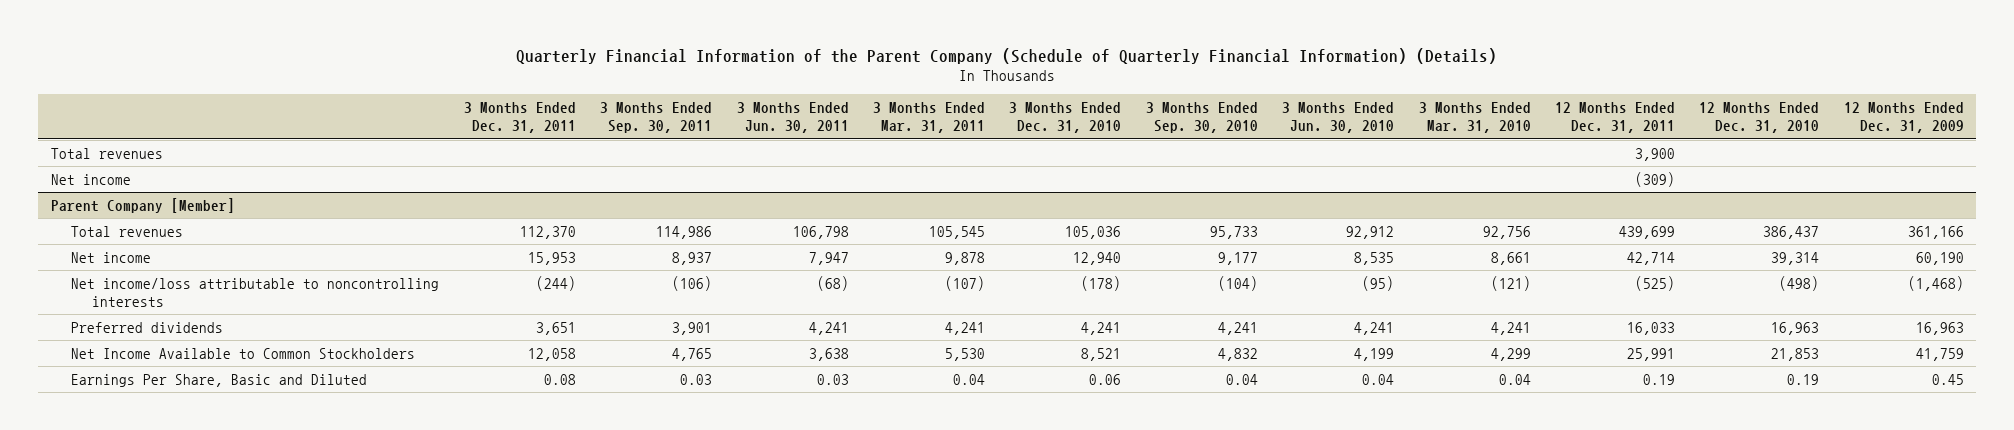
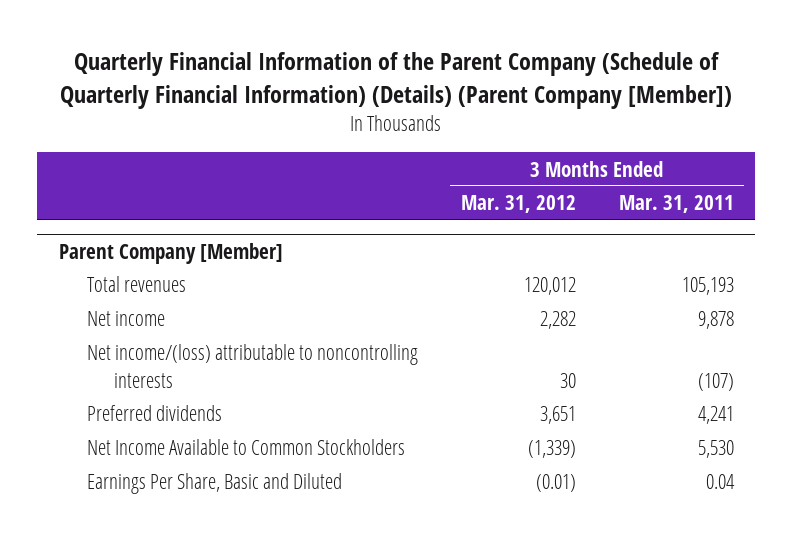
- Quarterly Financial Information of the Parent Company (Schedule of Quarterly Financial Information) (Details)
+ Quarterly Financial Information of the Parent Company (Schedule of Quarterly Financial Information) (Details) (Parent Company [Member])
- | 3 Months Ended Dec. 31, 2011 | 3 Months Ended Sep. 30, 2011 | 3 Months Ended Jun. 30, 2011 | 3 Months Ended Mar. 31, 2011 | 3 Months Ended Dec. 31, 2010 | 3 Months Ended Sep. 30, 2010 | 3 Months Ended Jun. 30, 2010 | 3 Months Ended Mar. 31, 2010 | 12 Months Ended Dec. 31, 2011 | 12 Months Ended Dec. 31, 2010 | 12 Months Ended Dec. 31, 2009
+ | 3 Months Ended Mar. 31, 2012 | 3 Months Ended Mar. 31, 2011
- Total revenues | | | | | | | | | 3,900 | |
- Net income | | | | | | | | | (309) | |
@ Parent Company [Member]
- Total revenues | 112,370 | 114,986 | 106,798 | 105,545 | 105,036 | 95,733 | 92,912 | 92,756 | 439,699 | 386,437 | 361,166
+ Total revenues | 120,012 | 105,193
- Net income/loss attributable to noncontrolling interests | (244) | (106) | (68) | (107) | (178) | (104) | (95) | (121) | (525) | (498) | (1,468)
+ Net income/(loss) attributable to noncontrolling interests | 30 | (107)

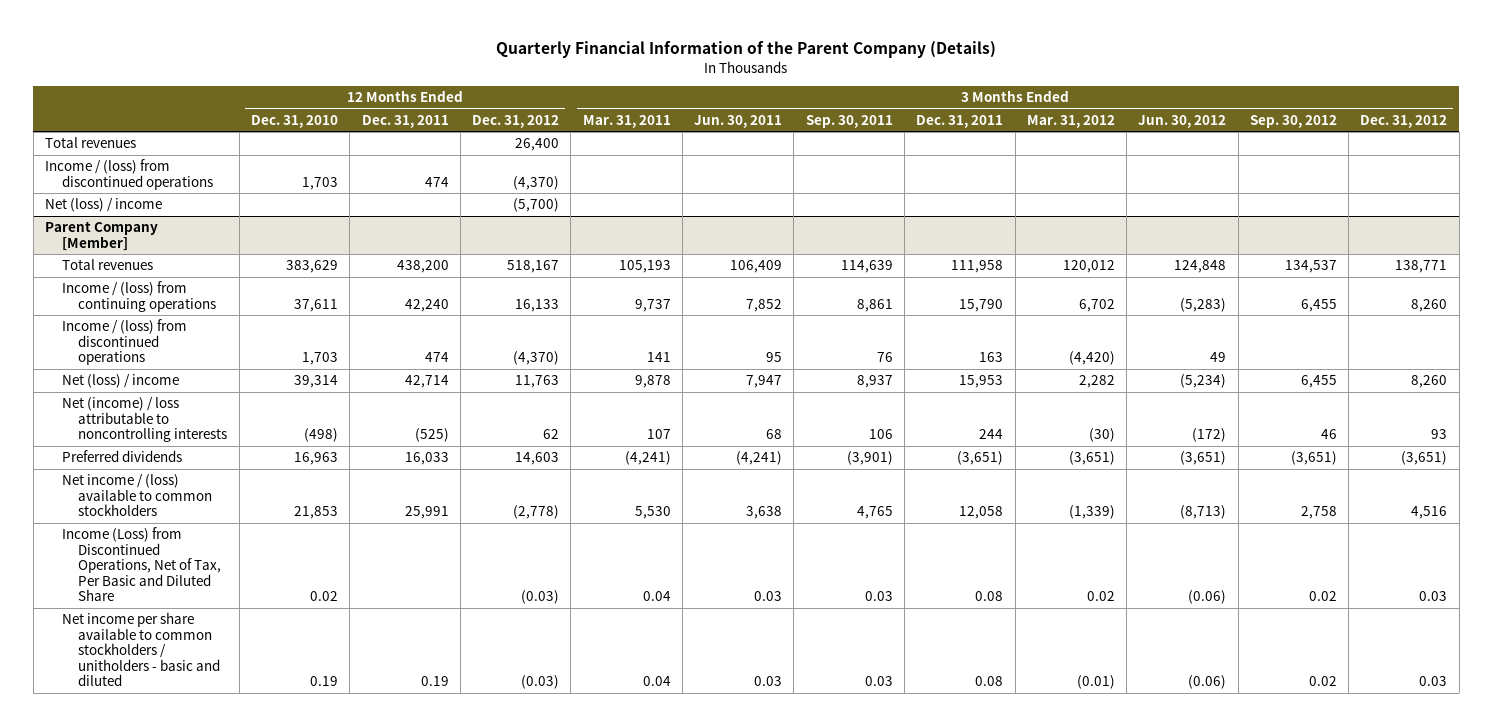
- Quarterly Financial Information of the Parent Company (Schedule of Quarterly Financial Information) (Details) (Parent Company [Member])
+ Quarterly Financial Information of the Parent Company (Details)
- | 3 Months Ended Mar. 31, 2012 | 3 Months Ended Mar. 31, 2011
+ | 12 Months Ended Dec. 31, 2010 | 12 Months Ended Dec. 31, 2011 | 12 Months Ended Dec. 31, 2012 | 3 Months Ended Mar. 31, 2011 | 3 Months Ended Jun. 30, 2011 | 3 Months Ended Sep. 30, 2011 | 3 Months Ended Dec. 31, 2011 | 3 Months Ended Mar. 31, 2012 | 3 Months Ended Jun. 30, 2012 | 3 Months Ended Sep. 30, 2012 | 3 Months Ended Dec. 31, 2012
+ Total revenues | | | 26,400 | | | | | | | |
+ Income / (loss) from discontinued operations | 1,703 | 474 | (4,370) | | | | | | | |
+ Net (loss) / income | | | (5,700) | | | | | | | |
@ Parent Company [Member]
- Net income | 2,282 | 9,878
- Net income/(loss) attributable to noncontrolling interests | 30 | (107)
- Preferred dividends | 3,651 | 4,241
- Net Income Available to Common Stockholders | (1,339) | 5,530
- Earnings Per Share, Basic and Diluted | (0.01) | 0.04
+ Income / (loss) from continuing operations | 37,611 | 42,240 | 16,133 | 9,737 | 7,852 | 8,861 | 15,790 | 6,702 | (5,283) | 6,455 | 8,260
+ Income / (loss) from discontinued operations | 1,703 | 474 | (4,370) | 141 | 95 | 76 | 163 | (4,420) | 49 | |
+ Net (loss) / income | 39,314 | 42,714 | 11,763 | 9,878 | 7,947 | 8,937 | 15,953 | 2,282 | (5,234) | 6,455 | 8,260
+ Net (income) / loss attributable to noncontrolling interests | (498) | (525) | 62 | 107 | 68 | 106 | 244 | (30) | (172) | 46 | 93
+ Preferred dividends | 16,963 | 16,033 | 14,603 | (4,241) | (4,241) | (3,901) | (3,651) | (3,651) | (3,651) | (3,651) | (3,651)
+ Net income / (loss) available to common stockholders | 21,853 | 25,991 | (2,778) | 5,530 | 3,638 | 4,765 | 12,058 | (1,339) | (8,713) | 2,758 | 4,516
+ Income (Loss) from Discontinued Operations, Net of Tax, Per Basic and Diluted Share | 0.02 | | (0.03) | 0.04 | 0.03 | 0.03 | 0.08 | 0.02 | (0.06) | 0.02 | 0.03
+ Net income per share available to common stockholders / unitholders - basic and diluted | 0.19 | 0.19 | (0.03) | 0.04 | 0.03 | 0.03 | 0.08 | (0.01) | (0.06) | 0.02 | 0.03

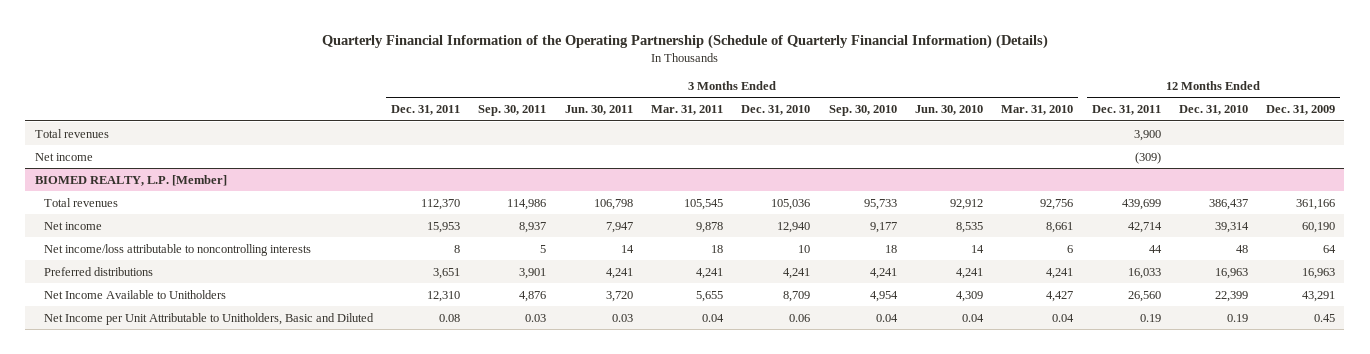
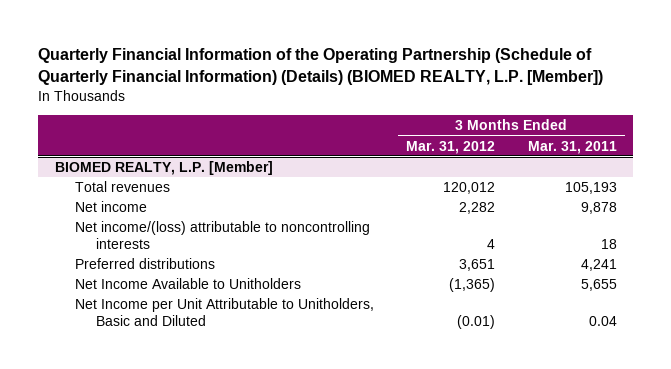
- Quarterly Financial Information of the Operating Partnership (Schedule of Quarterly Financial Information) (Details)
+ Quarterly Financial Information of the Operating Partnership (Schedule of Quarterly Financial Information) (Details) (BIOMED REALTY, L.P. [Member])
- | 3 Months Ended Dec. 31, 2011 | 3 Months Ended Sep. 30, 2011 | 3 Months Ended Jun. 30, 2011 | 3 Months Ended Mar. 31, 2011 | 3 Months Ended Dec. 31, 2010 | 3 Months Ended Sep. 30, 2010 | 3 Months Ended Jun. 30, 2010 | 3 Months Ended Mar. 31, 2010 | 12 Months Ended Dec. 31, 2011 | 12 Months Ended Dec. 31, 2010 | 12 Months Ended Dec. 31, 2009
+ | 3 Months Ended Mar. 31, 2012 | 3 Months Ended Mar. 31, 2011
- Total revenues | | | | | | | | | 3,900 | |
- Net income | | | | | | | | | (309) | |
@ BIOMED REALTY, L.P. [Member]
- Total revenues | 112,370 | 114,986 | 106,798 | 105,545 | 105,036 | 95,733 | 92,912 | 92,756 | 439,699 | 386,437 | 361,166
+ Total revenues | 120,012 | 105,193
- Net income/loss attributable to noncontrolling interests | 8 | 5 | 14 | 18 | 10 | 18 | 14 | 6 | 44 | 48 | 64
+ Net income/(loss) attributable to noncontrolling interests | 4 | 18

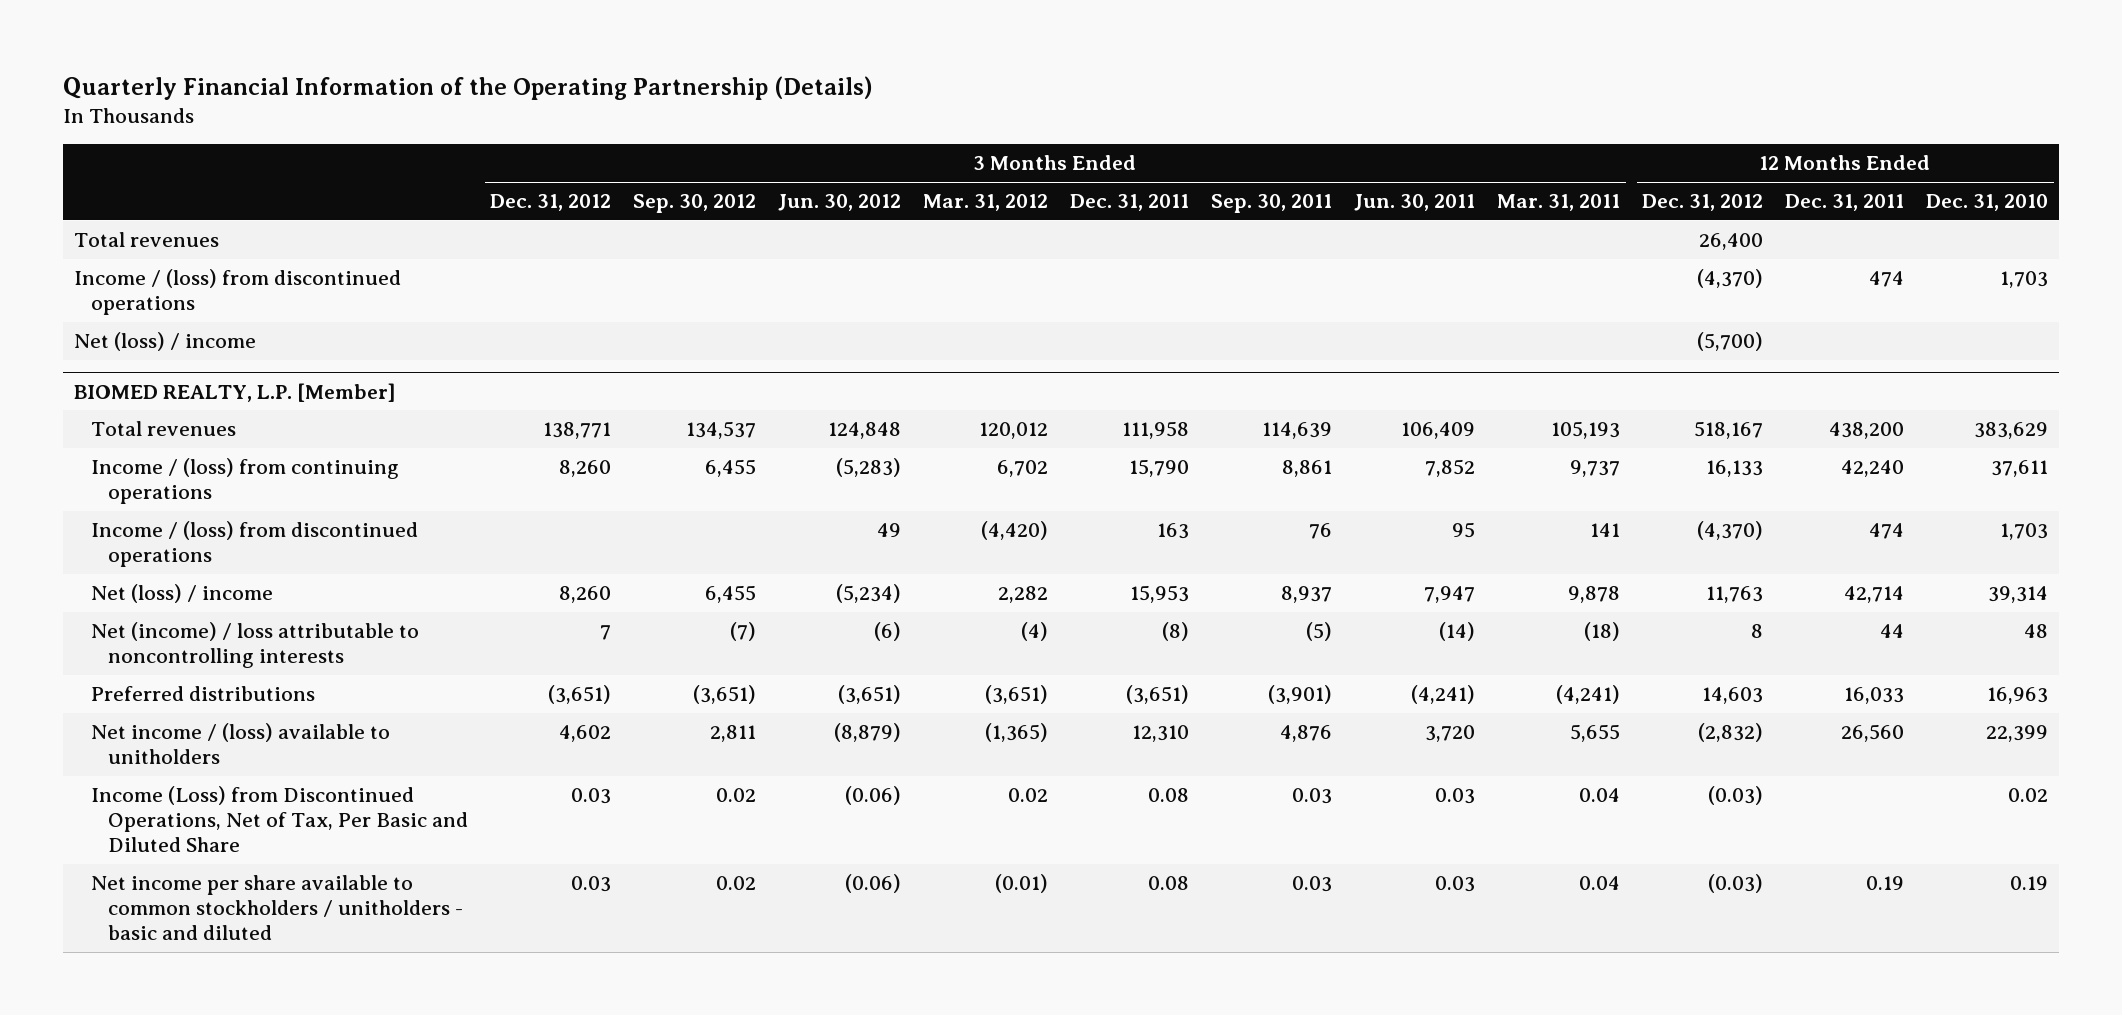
- Quarterly Financial Information of the Operating Partnership (Schedule of Quarterly Financial Information) (Details) (BIOMED REALTY, L.P. [Member])
+ Quarterly Financial Information of the Operating Partnership (Details)
- | 3 Months Ended Mar. 31, 2012 | 3 Months Ended Mar. 31, 2011
+ | 3 Months Ended Dec. 31, 2012 | 3 Months Ended Sep. 30, 2012 | 3 Months Ended Jun. 30, 2012 | 3 Months Ended Mar. 31, 2012 | 3 Months Ended Dec. 31, 2011 | 3 Months Ended Sep. 30, 2011 | 3 Months Ended Jun. 30, 2011 | 3 Months Ended Mar. 31, 2011 | 12 Months Ended Dec. 31, 2012 | 12 Months Ended Dec. 31, 2011 | 12 Months Ended Dec. 31, 2010
+ Total revenues | | | | | | | | | 26,400 | |
+ Income / (loss) from discontinued operations | | | | | | | | | (4,370) | 474 | 1,703
+ Net (loss) / income | | | | | | | | | (5,700) | |
@ BIOMED REALTY, L.P. [Member]
- Net income | 2,282 | 9,878
- Net income/(loss) attributable to noncontrolling interests | 4 | 18
- Preferred distributions | 3,651 | 4,241
- Net Income Available to Unitholders | (1,365) | 5,655
- Net Income per Unit Attributable to Unitholders, Basic and Diluted | (0.01) | 0.04
+ Income / (loss) from continuing operations | 8,260 | 6,455 | (5,283) | 6,702 | 15,790 | 8,861 | 7,852 | 9,737 | 16,133 | 42,240 | 37,611
+ Income / (loss) from discontinued operations | | | 49 | (4,420) | 163 | 76 | 95 | 141 | (4,370) | 474 | 1,703
+ Net (loss) / income | 8,260 | 6,455 | (5,234) | 2,282 | 15,953 | 8,937 | 7,947 | 9,878 | 11,763 | 42,714 | 39,314
+ Net (income) / loss attributable to noncontrolling interests | 7 | (7) | (6) | (4) | (8) | (5) | (14) | (18) | 8 | 44 | 48
+ Preferred distributions | (3,651) | (3,651) | (3,651) | (3,651) | (3,651) | (3,901) | (4,241) | (4,241) | 14,603 | 16,033 | 16,963
+ Net income / (loss) available to unitholders | 4,602 | 2,811 | (8,879) | (1,365) | 12,310 | 4,876 | 3,720 | 5,655 | (2,832) | 26,560 | 22,399
+ Income (Loss) from Discontinued Operations, Net of Tax, Per Basic and Diluted Share | 0.03 | 0.02 | (0.06) | 0.02 | 0.08 | 0.03 | 0.03 | 0.04 | (0.03) | | 0.02
+ Net income per share available to common stockholders / unitholders - basic and diluted | 0.03 | 0.02 | (0.06) | (0.01) | 0.08 | 0.03 | 0.03 | 0.04 | (0.03) | 0.19 | 0.19

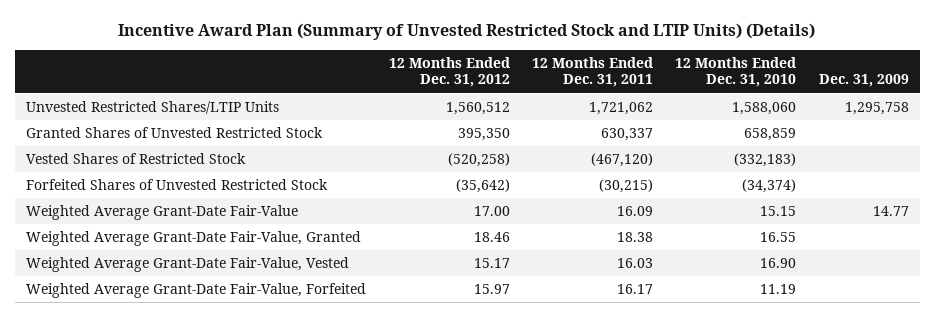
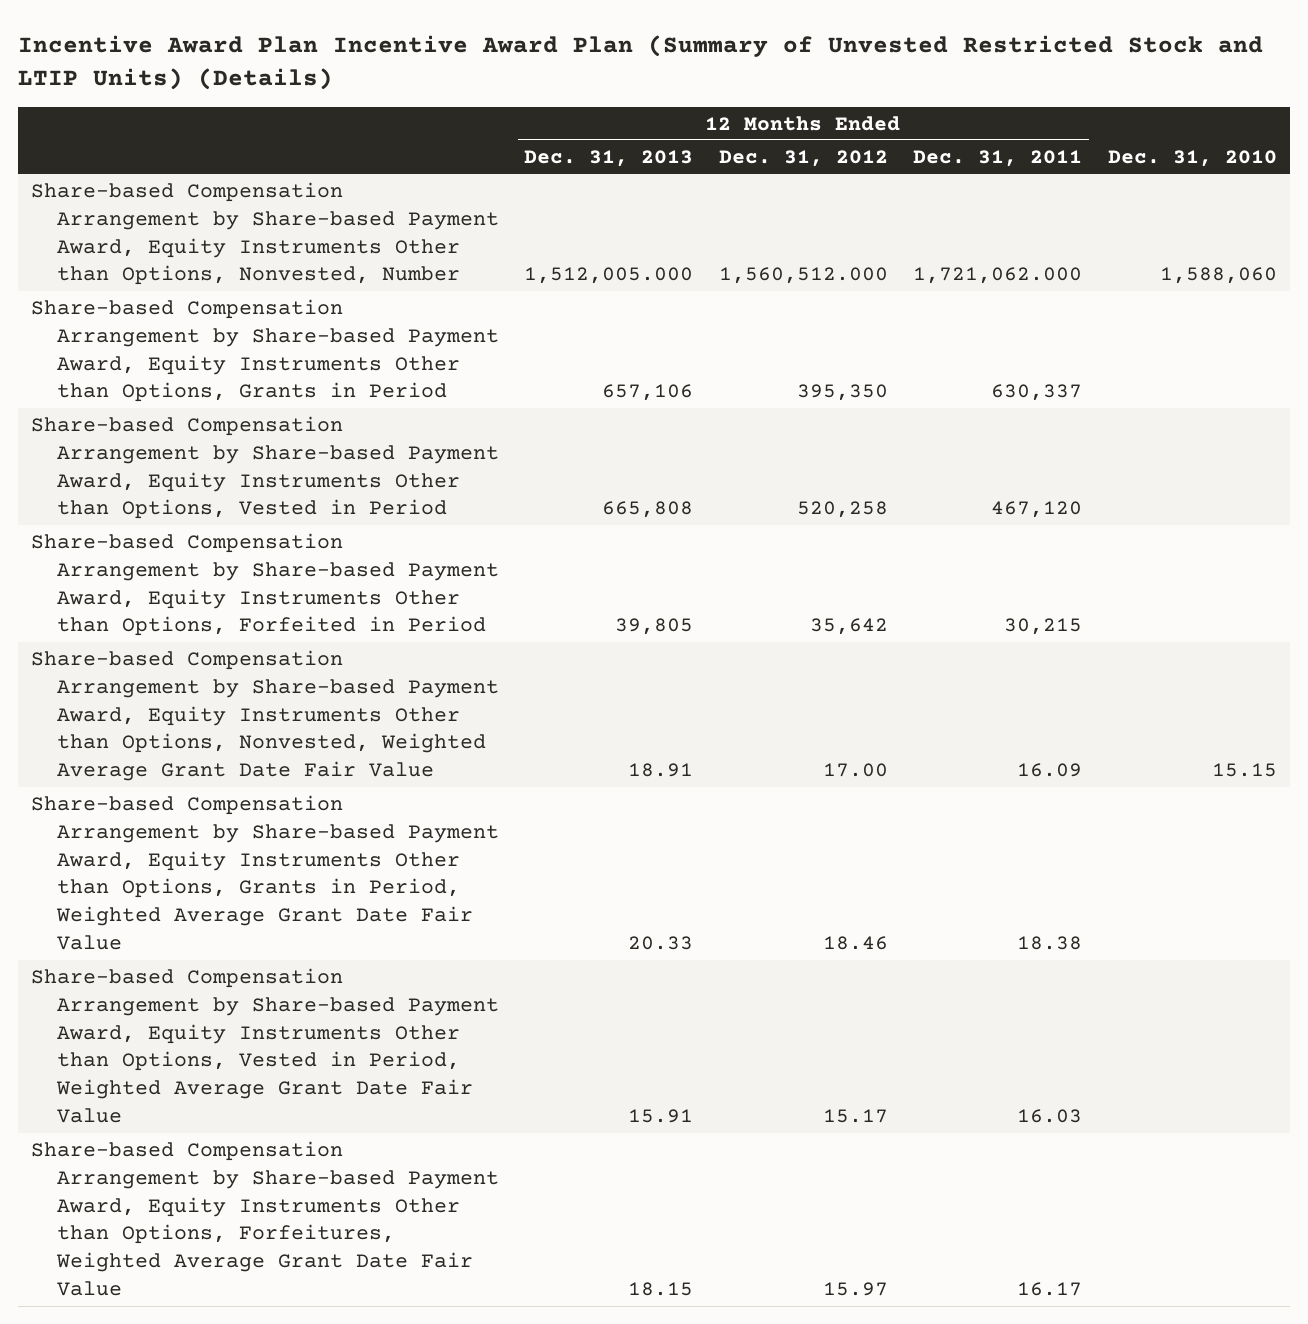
- Incentive Award Plan (Summary of Unvested Restricted Stock and LTIP Units) (Details)
+ Incentive Award Plan Incentive Award Plan (Summary of Unvested Restricted Stock and LTIP Units) (Details)
- | 12 Months Ended Dec. 31, 2012 | 12 Months Ended Dec. 31, 2011 | 12 Months Ended Dec. 31, 2010 | Dec. 31, 2009
+ | 12 Months Ended Dec. 31, 2013 | 12 Months Ended Dec. 31, 2012 | 12 Months Ended Dec. 31, 2011 | Dec. 31, 2010
- Unvested Restricted Shares/LTIP Units | 1,560,512 | 1,721,062 | 1,588,060 | 1,295,758
- Granted Shares of Unvested Restricted Stock | 395,350 | 630,337 | 658,859 |
- Vested Shares of Restricted Stock | (520,258) | (467,120) | (332,183) |
- Forfeited Shares of Unvested Restricted Stock | (35,642) | (30,215) | (34,374) |
- Weighted Average Grant-Date Fair-Value | 17.00 | 16.09 | 15.15 | 14.77
- Weighted Average Grant-Date Fair-Value, Granted | 18.46 | 18.38 | 16.55 |
- Weighted Average Grant-Date Fair-Value, Vested | 15.17 | 16.03 | 16.90 |
- Weighted Average Grant-Date Fair-Value, Forfeited | 15.97 | 16.17 | 11.19 |
+ Share-based Compensation Arrangement by Share-based Payment Award, Equity Instruments Other than Options, Nonvested, Number | 1,512,005.000 | 1,560,512.000 | 1,721,062.000 | 1,588,060
+ Share-based Compensation Arrangement by Share-based Payment Award, Equity Instruments Other than Options, Grants in Period | 657,106 | 395,350 | 630,337 |
+ Share-based Compensation Arrangement by Share-based Payment Award, Equity Instruments Other than Options, Vested in Period | 665,808 | 520,258 | 467,120 |
+ Share-based Compensation Arrangement by Share-based Payment Award, Equity Instruments Other than Options, Forfeited in Period | 39,805 | 35,642 | 30,215 |
+ Share-based Compensation Arrangement by Share-based Payment Award, Equity Instruments Other than Options, Nonvested, Weighted Average Grant Date Fair Value | 18.91 | 17.00 | 16.09 | 15.15
+ Share-based Compensation Arrangement by Share-based Payment Award, Equity Instruments Other than Options, Grants in Period, Weighted Average Grant Date Fair Value | 20.33 | 18.46 | 18.38 |
+ Share-based Compensation Arrangement by Share-based Payment Award, Equity Instruments Other than Options, Vested in Period, Weighted Average Grant Date Fair Value | 15.91 | 15.17 | 16.03 |
+ Share-based Compensation Arrangement by Share-based Payment Award, Equity Instruments Other than Options, Forfeitures, Weighted Average Grant Date Fair Value | 18.15 | 15.97 | 16.17 |

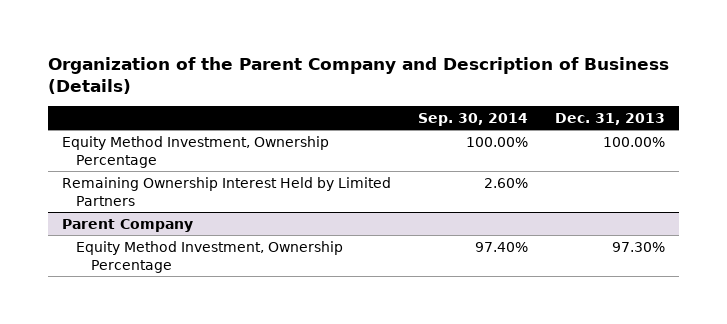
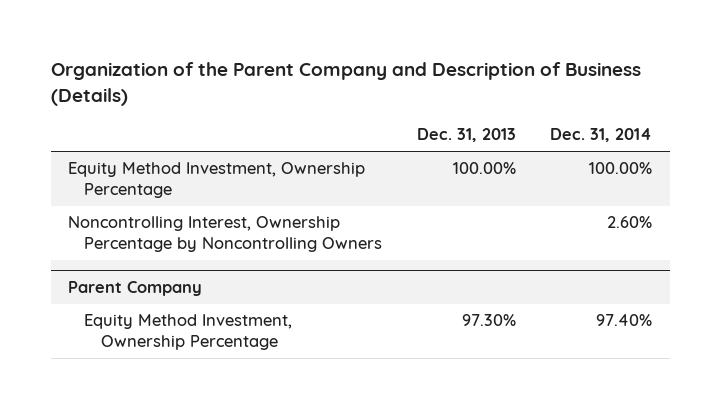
- | Sep. 30, 2014 | Dec. 31, 2013
+ | Dec. 31, 2013 | Dec. 31, 2014
- Remaining Ownership Interest Held by Limited Partners | 2.60% |
+ Noncontrolling Interest, Ownership Percentage by Noncontrolling Owners | | 2.60%

